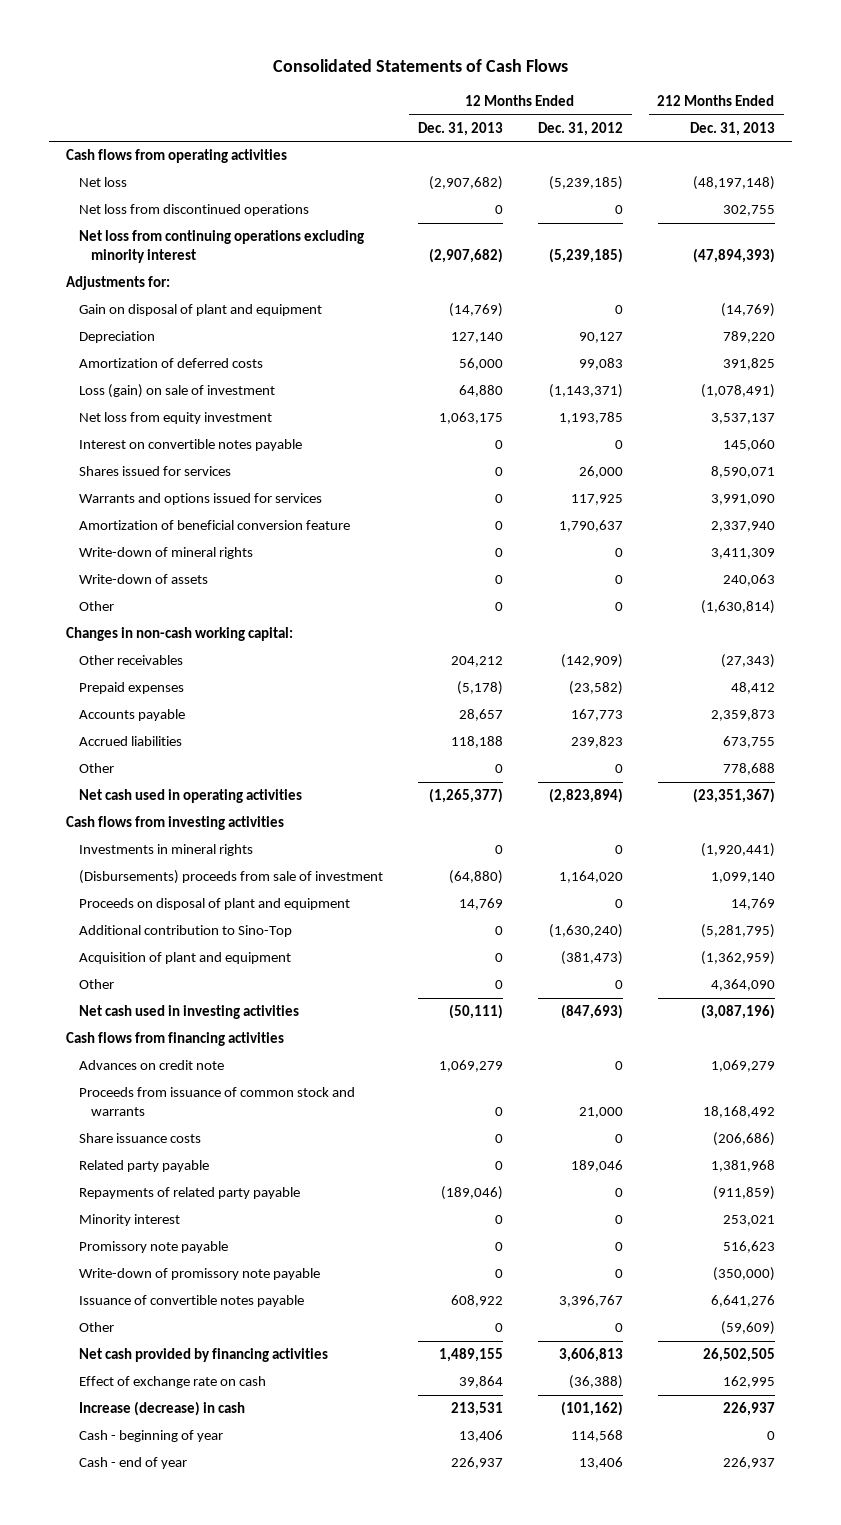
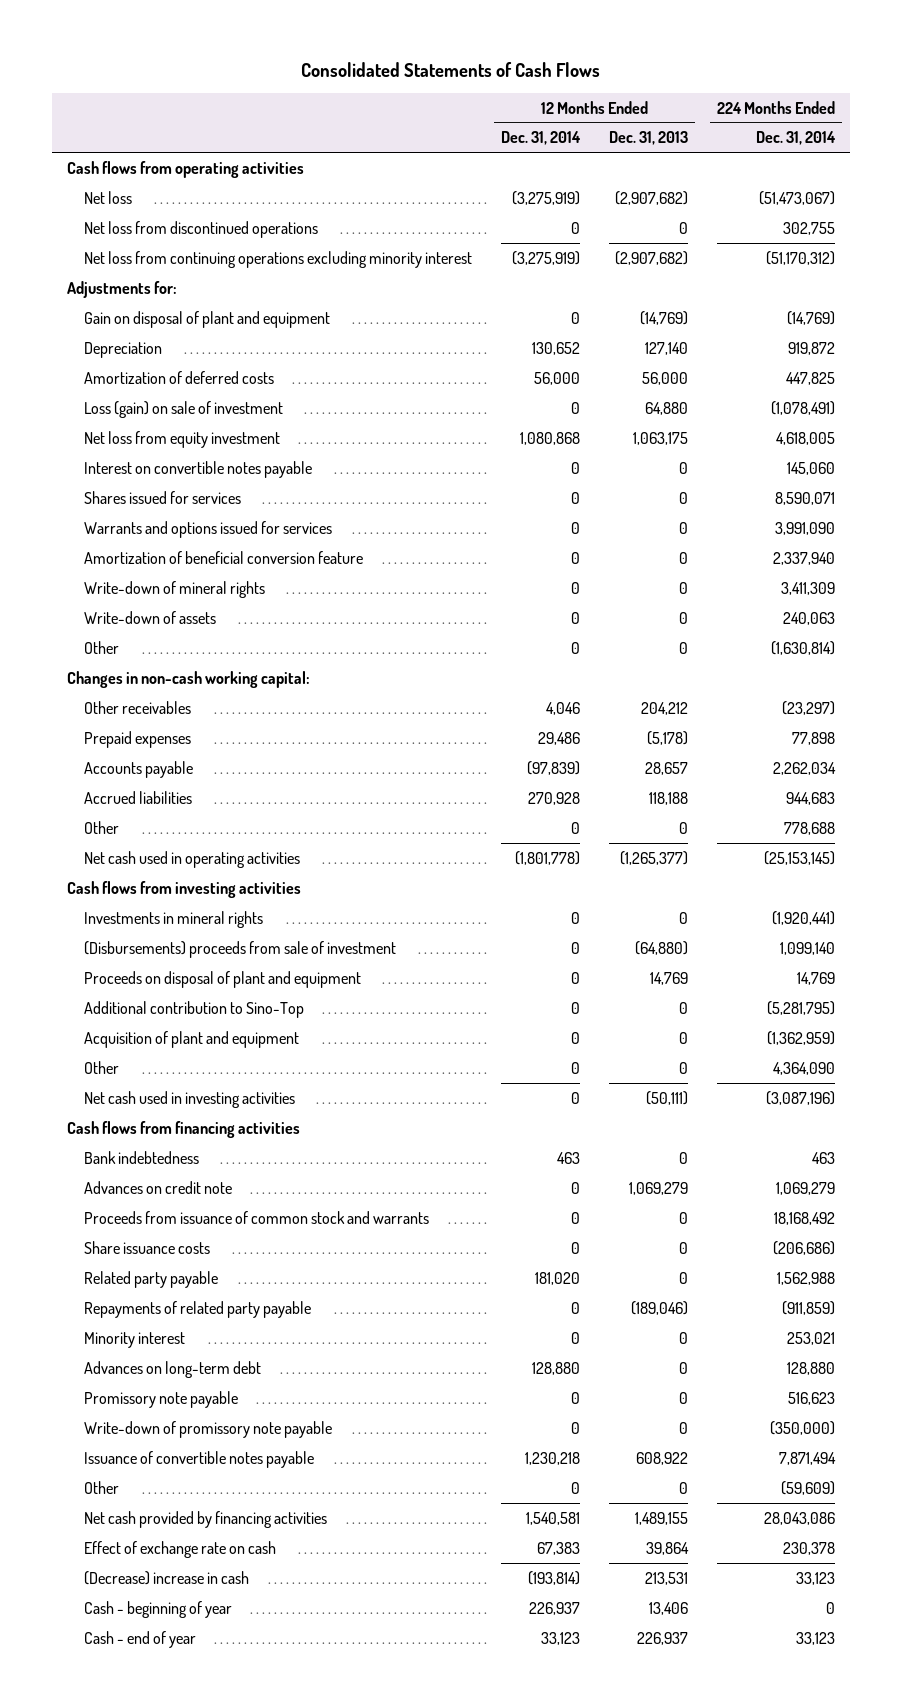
- | 12 Months Ended Dec. 31, 2013 | 12 Months Ended Dec. 31, 2012 | 212 Months Ended Dec. 31, 2013
+ | 12 Months Ended Dec. 31, 2014 | 12 Months Ended Dec. 31, 2013 | 224 Months Ended Dec. 31, 2014
+ Bank indebtedness | 463 | 0 | 463
+ Advances on long-term debt | 128,880 | 0 | 128,880
- Increase (decrease) in cash | 213,531 | (101,162) | 226,937
+ (Decrease) increase in cash | (193,814) | 213,531 | 33,123

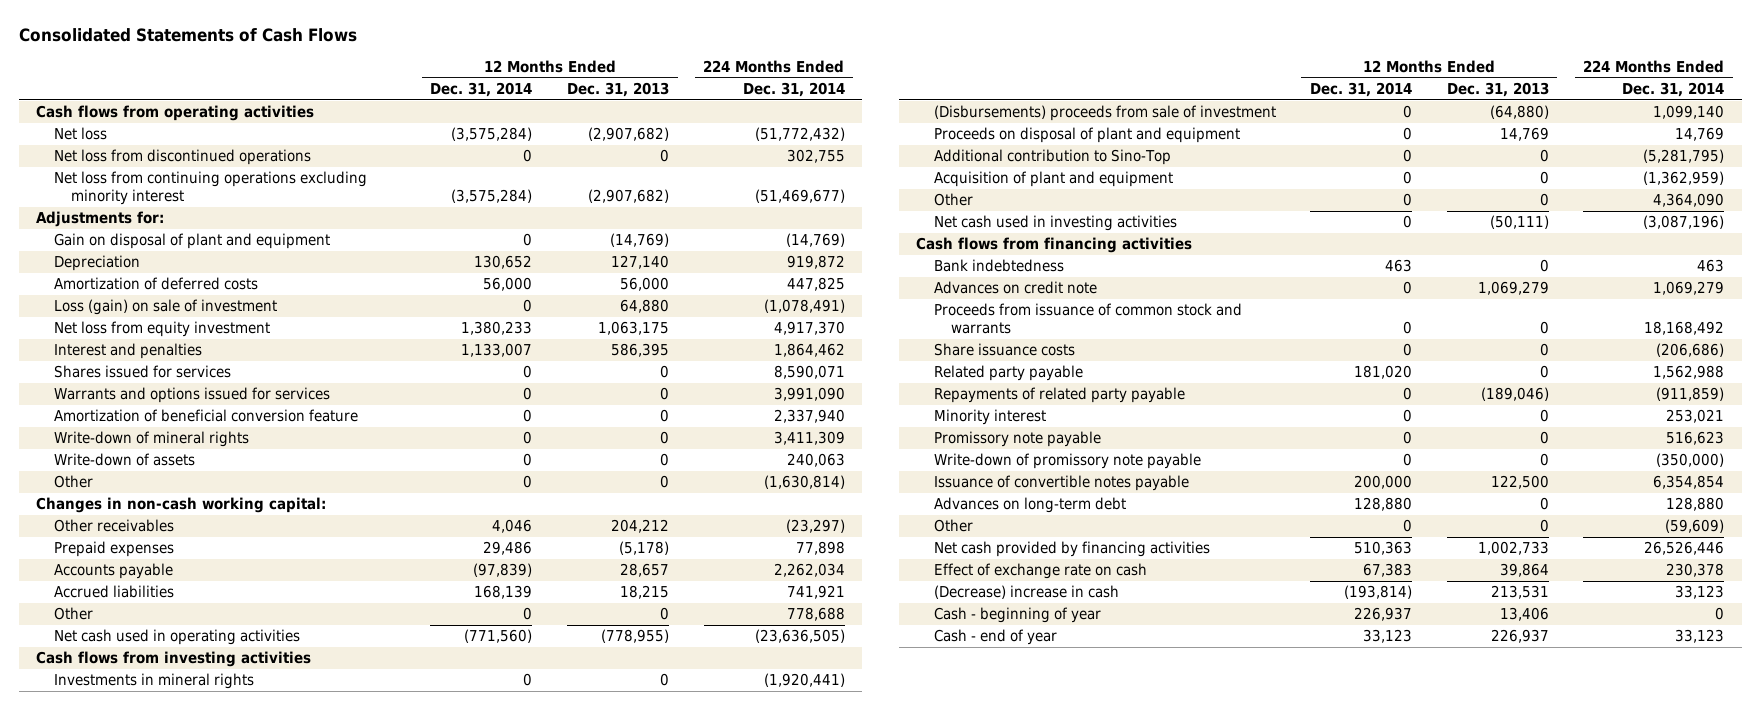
- Net loss | (3,275,919) | (2,907,682) | (51,473,067)
+ Net loss | (3,575,284) | (2,907,682) | (51,772,432)
- Net loss from continuing operations excluding minority interest | (3,275,919) | (2,907,682) | (51,170,312)
+ Net loss from continuing operations excluding minority interest | (3,575,284) | (2,907,682) | (51,469,677)
- Net loss from equity investment | 1,080,868 | 1,063,175 | 4,618,005
- Interest on convertible notes payable | 0 | 0 | 145,060
+ Net loss from equity investment | 1,380,233 | 1,063,175 | 4,917,370
+ Interest and penalties | 1,133,007 | 586,395 | 1,864,462
- Accrued liabilities | 270,928 | 118,188 | 944,683
+ Accrued liabilities | 168,139 | 18,215 | 741,921
- Net cash used in operating activities | (1,801,778) | (1,265,377) | (25,153,145)
+ Net cash used in operating activities | (771,560) | (778,955) | (23,636,505)
- Issuance of convertible notes payable | 1,230,218 | 608,922 | 7,871,494
+ Issuance of convertible notes payable | 200,000 | 122,500 | 6,354,854
moved down: Advances on long-term debt | 128,880 | 0 | 128,880
- Net cash provided by financing activities | 1,540,581 | 1,489,155 | 28,043,086
+ Net cash provided by financing activities | 510,363 | 1,002,733 | 26,526,446

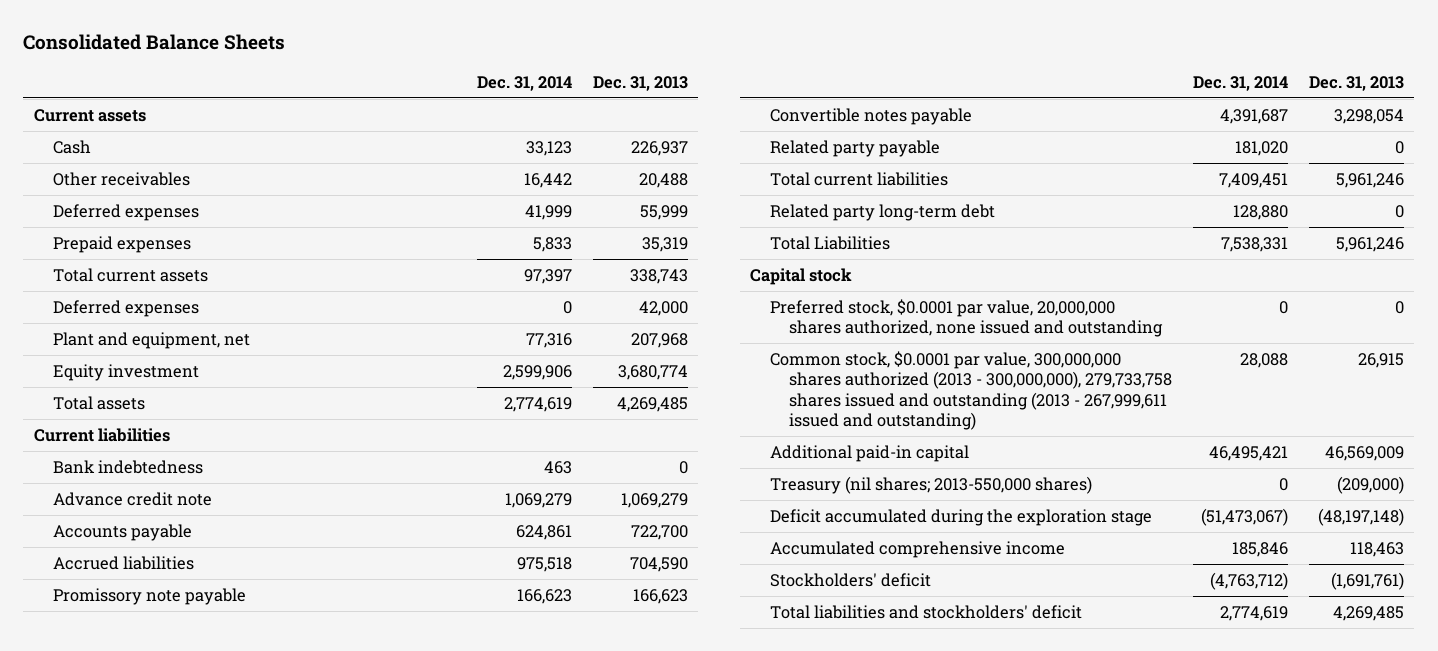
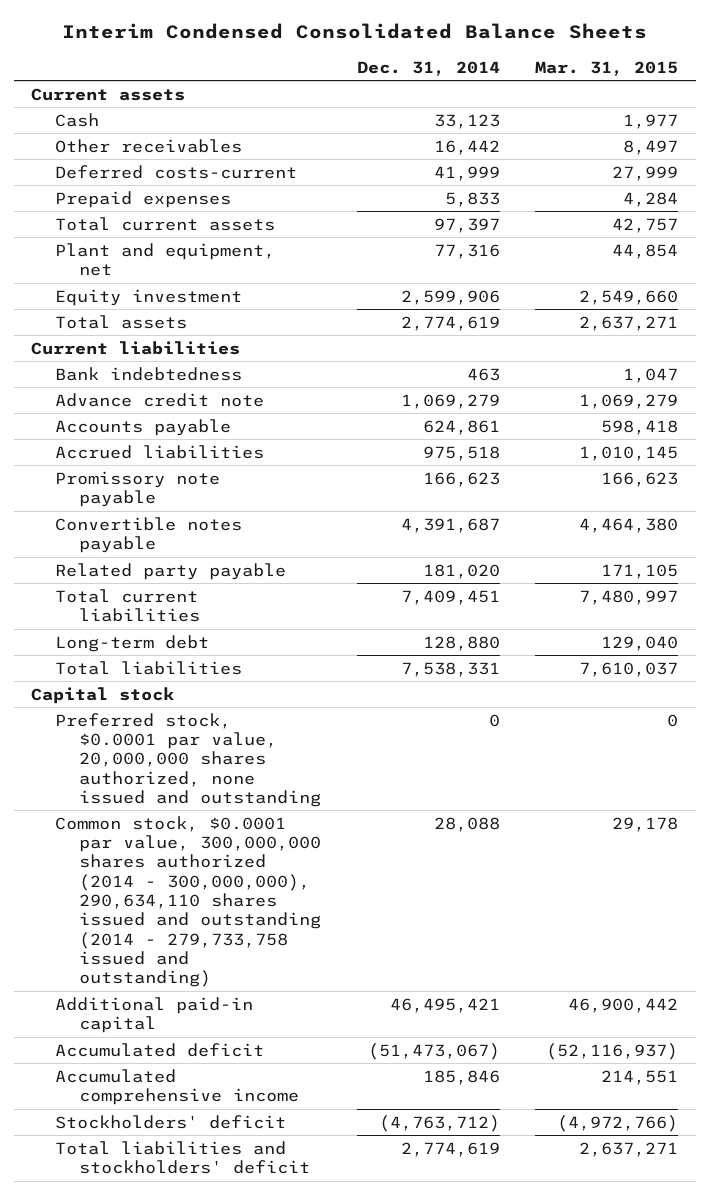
- Consolidated Balance Sheets
+ Interim Condensed Consolidated Balance Sheets
- | Dec. 31, 2014 | Dec. 31, 2013
+ | Dec. 31, 2014 | Mar. 31, 2015
- Deferred expenses | 41,999 | 55,999
+ Deferred costs-current | 41,999 | 27,999
- Deferred expenses | 0 | 42,000
- Related party long-term debt | 128,880 | 0
- Total Liabilities | 7,538,331 | 5,961,246
+ Long-term debt | 128,880 | 129,040
+ Total liabilities | 7,538,331 | 7,610,037
- Common stock, $0.0001 par value, 300,000,000 shares authorized (2013 - 300,000,000), 279,733,758 shares issued and outstanding (2013 - 267,999,611 issued and outstanding) | 28,088 | 26,915
+ Common stock, $0.0001 par value, 300,000,000 shares authorized (2014 - 300,000,000), 290,634,110 shares issued and outstanding (2014 - 279,733,758 issued and outstanding) | 28,088 | 29,178
- Treasury (nil shares; 2013-550,000 shares) | 0 | (209,000)
- Deficit accumulated during the exploration stage | (51,473,067) | (48,197,148)
+ Accumulated deficit | (51,473,067) | (52,116,937)

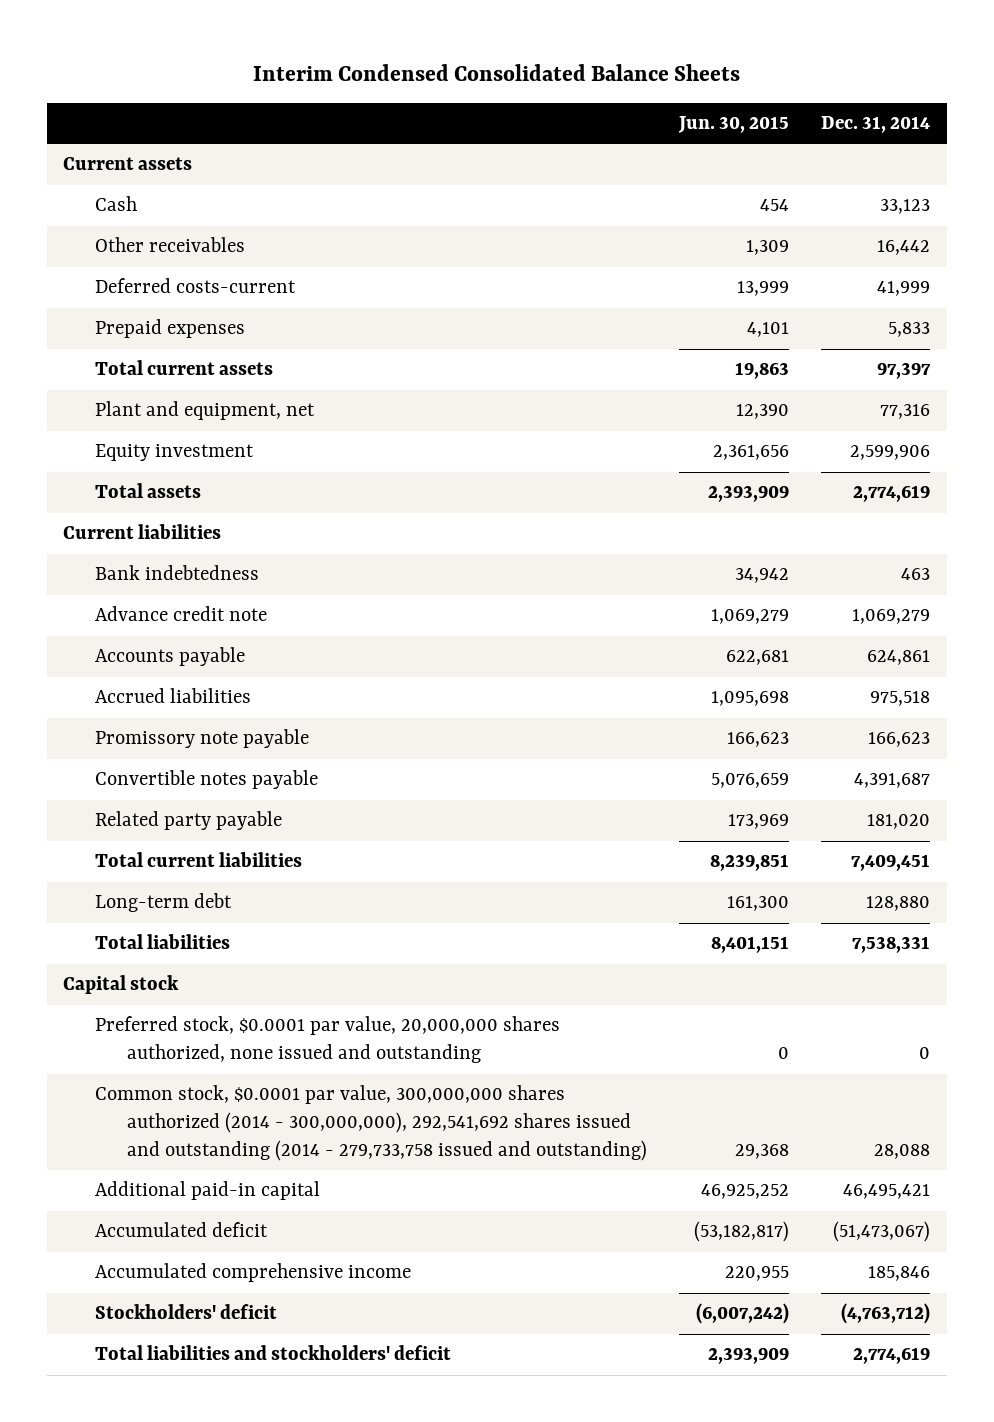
- | Dec. 31, 2014 | Mar. 31, 2015
+ | Jun. 30, 2015 | Dec. 31, 2014
- Common stock, $0.0001 par value, 300,000,000 shares authorized (2014 - 300,000,000), 290,634,110 shares issued and outstanding (2014 - 279,733,758 issued and outstanding) | 28,088 | 29,178
+ Common stock, $0.0001 par value, 300,000,000 shares authorized (2014 - 300,000,000), 292,541,692 shares issued and outstanding (2014 - 279,733,758 issued and outstanding) | 29,368 | 28,088

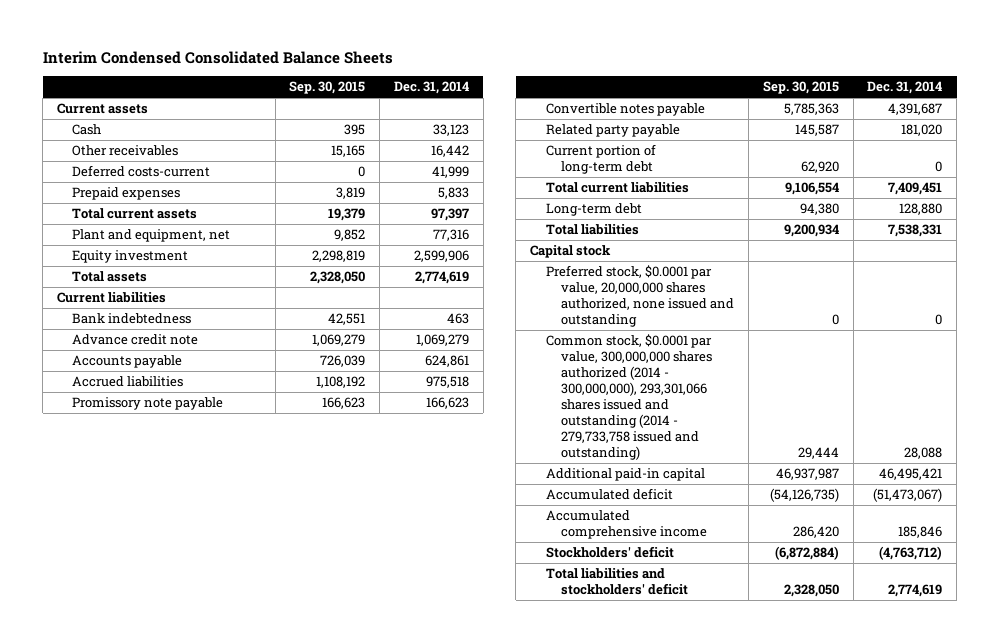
- | Jun. 30, 2015 | Dec. 31, 2014
+ | Sep. 30, 2015 | Dec. 31, 2014
+ Current portion of long-term debt | 62,920 | 0
- Common stock, $0.0001 par value, 300,000,000 shares authorized (2014 - 300,000,000), 292,541,692 shares issued and outstanding (2014 - 279,733,758 issued and outstanding) | 29,368 | 28,088
+ Common stock, $0.0001 par value, 300,000,000 shares authorized (2014 - 300,000,000), 293,301,066 shares issued and outstanding (2014 - 279,733,758 issued and outstanding) | 29,444 | 28,088

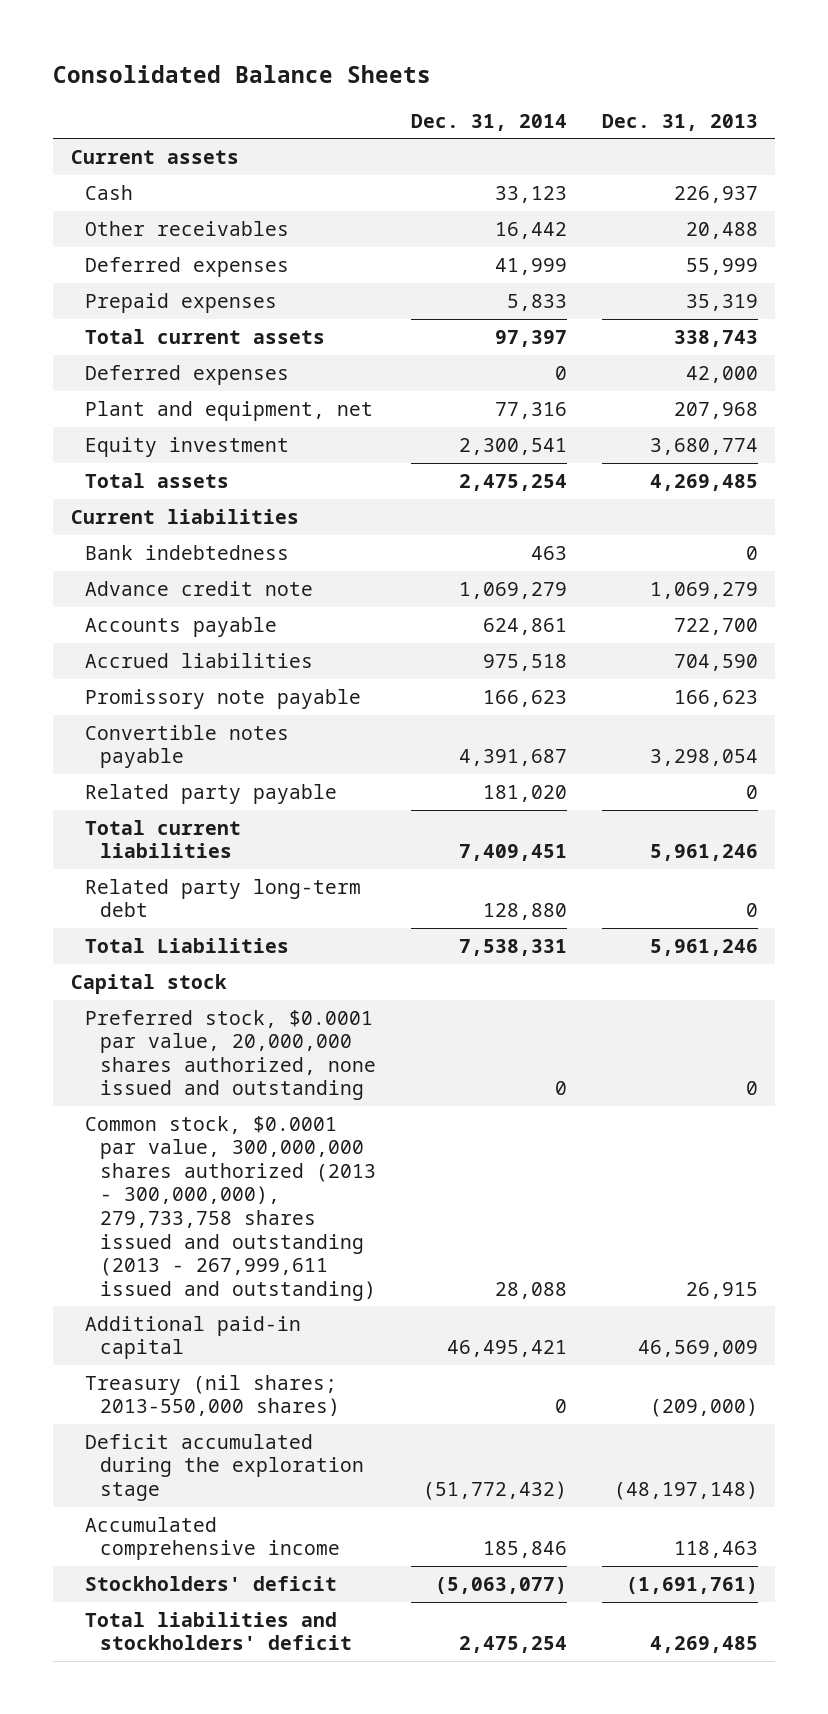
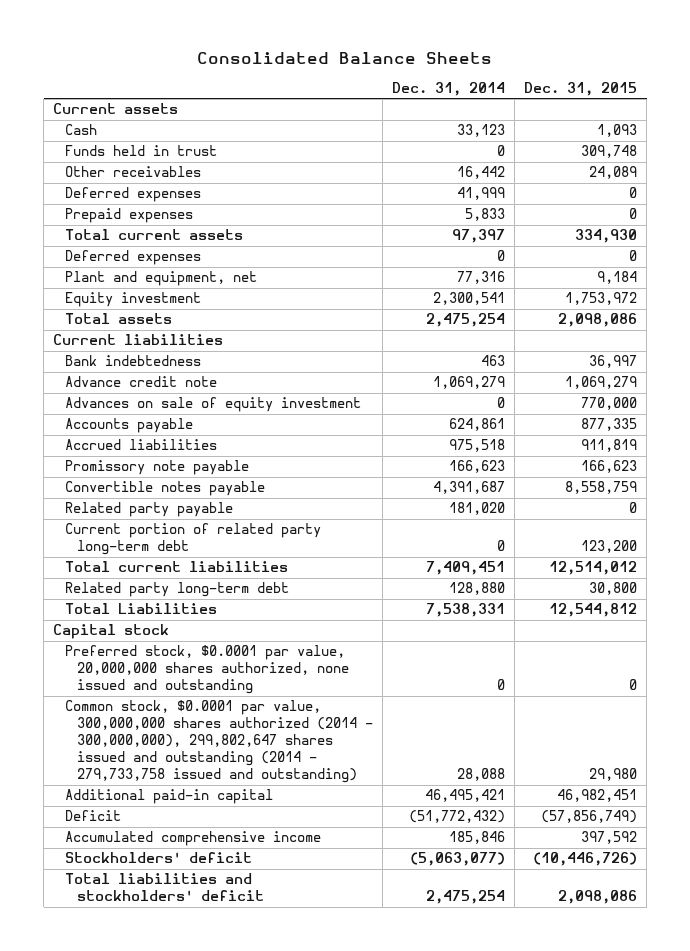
- | Dec. 31, 2014 | Dec. 31, 2013
+ | Dec. 31, 2014 | Dec. 31, 2015
+ Funds held in trust | 0 | 309,748
+ Advances on sale of equity investment | 0 | 770,000
+ Current portion of related party long-term debt | 0 | 123,200
- Common stock, $0.0001 par value, 300,000,000 shares authorized (2013 - 300,000,000), 279,733,758 shares issued and outstanding (2013 - 267,999,611 issued and outstanding) | 28,088 | 26,915
+ Common stock, $0.0001 par value, 300,000,000 shares authorized (2014 - 300,000,000), 299,802,647 shares issued and outstanding (2014 - 279,733,758 issued and outstanding) | 28,088 | 29,980
- Treasury (nil shares; 2013-550,000 shares) | 0 | (209,000)
- Deficit accumulated during the exploration stage | (51,772,432) | (48,197,148)
+ Deficit | (51,772,432) | (57,856,749)

